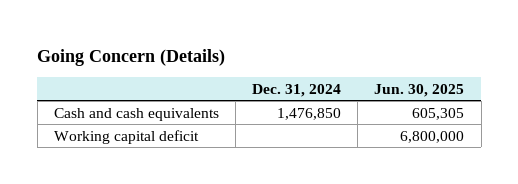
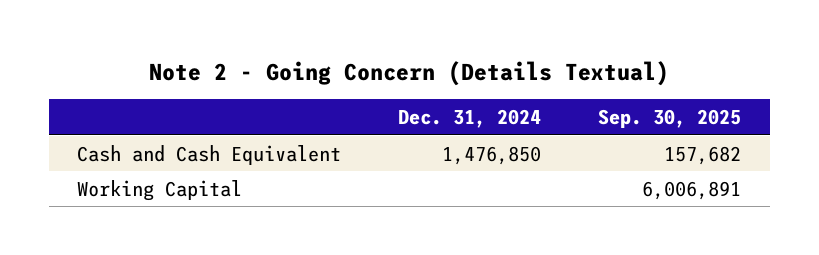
- Going Concern (Details)
+ Note 2 - Going Concern (Details Textual)
- | Dec. 31, 2024 | Jun. 30, 2025
+ | Dec. 31, 2024 | Sep. 30, 2025
- Cash and cash equivalents | 1,476,850 | 605,305
- Working capital deficit | | 6,800,000
+ Cash and Cash Equivalent | 1,476,850 | 157,682
+ Working Capital | | 6,006,891

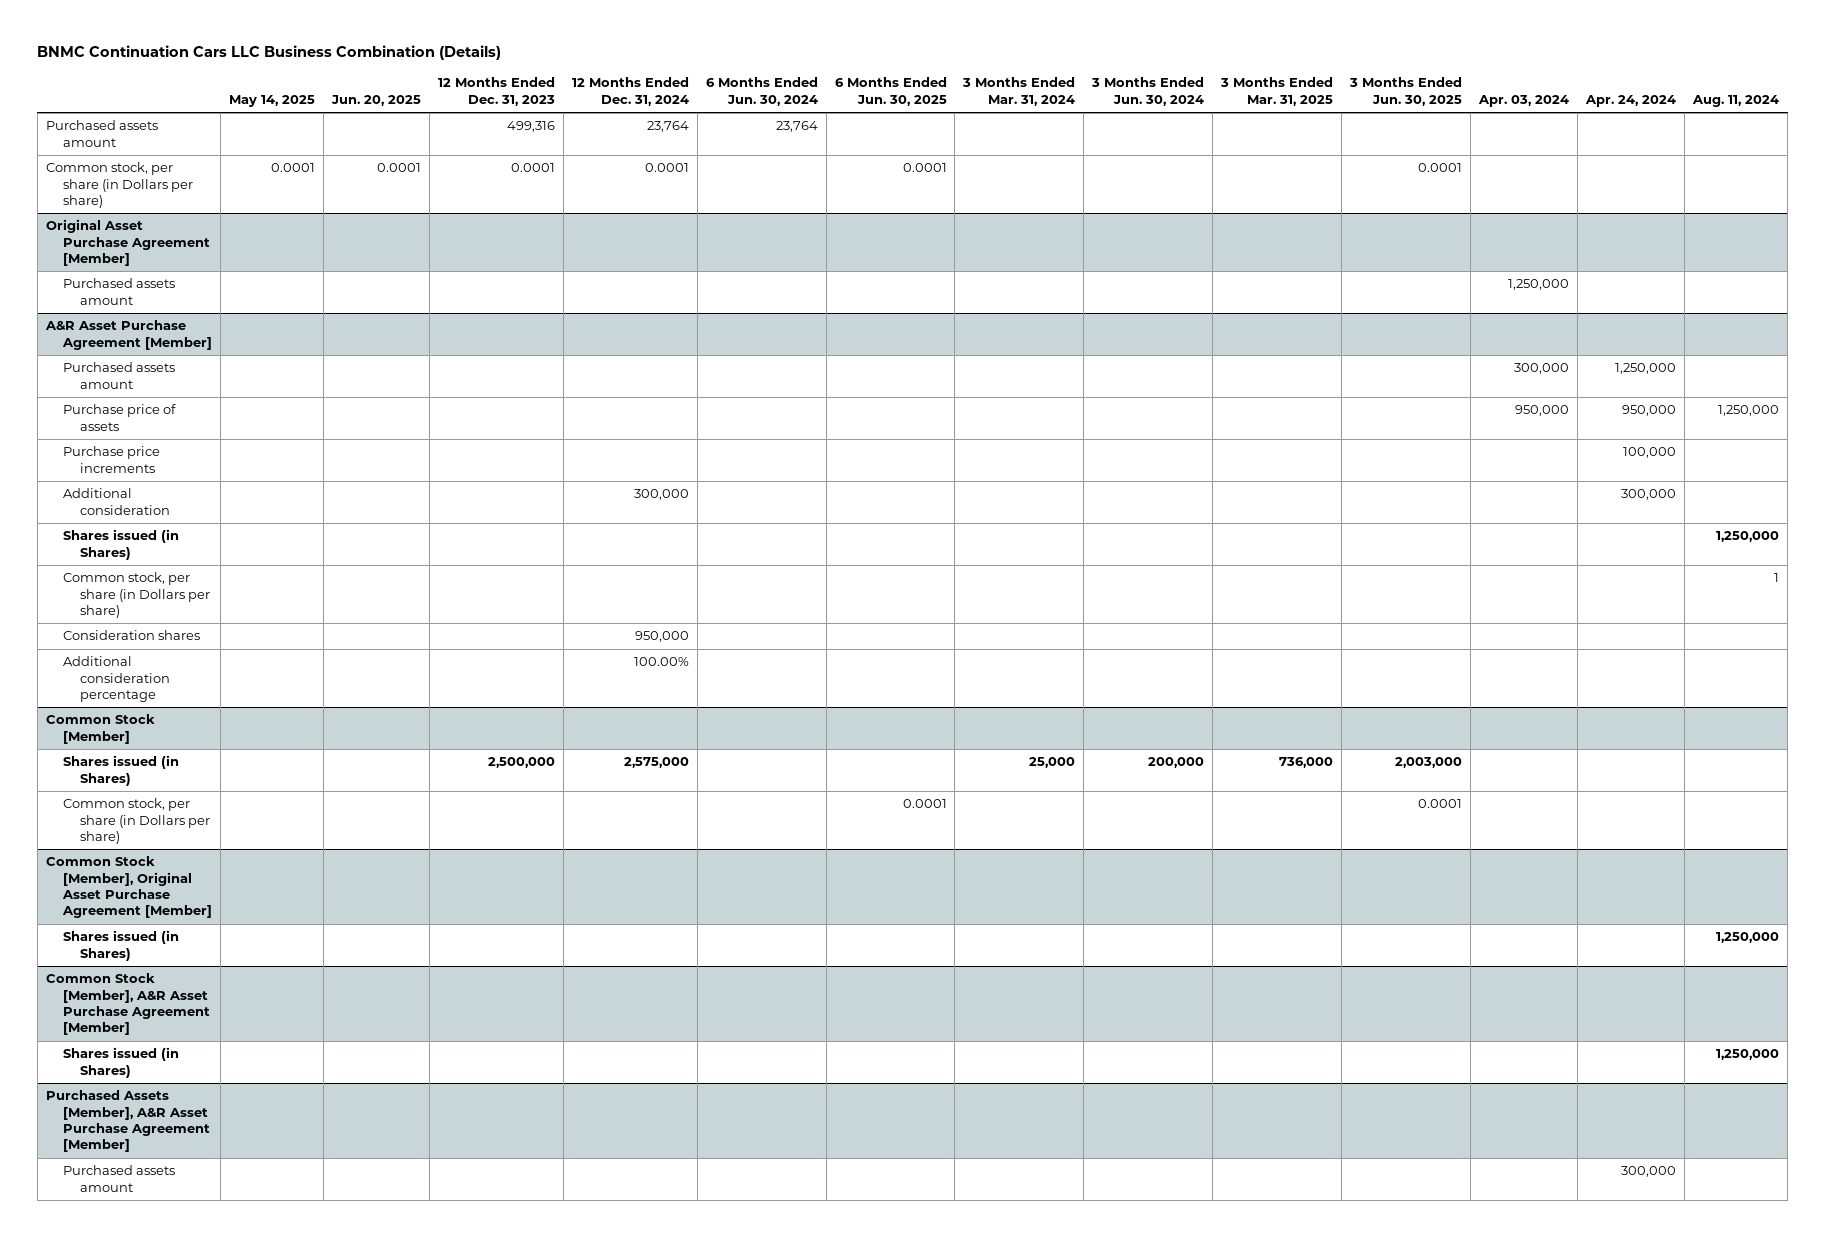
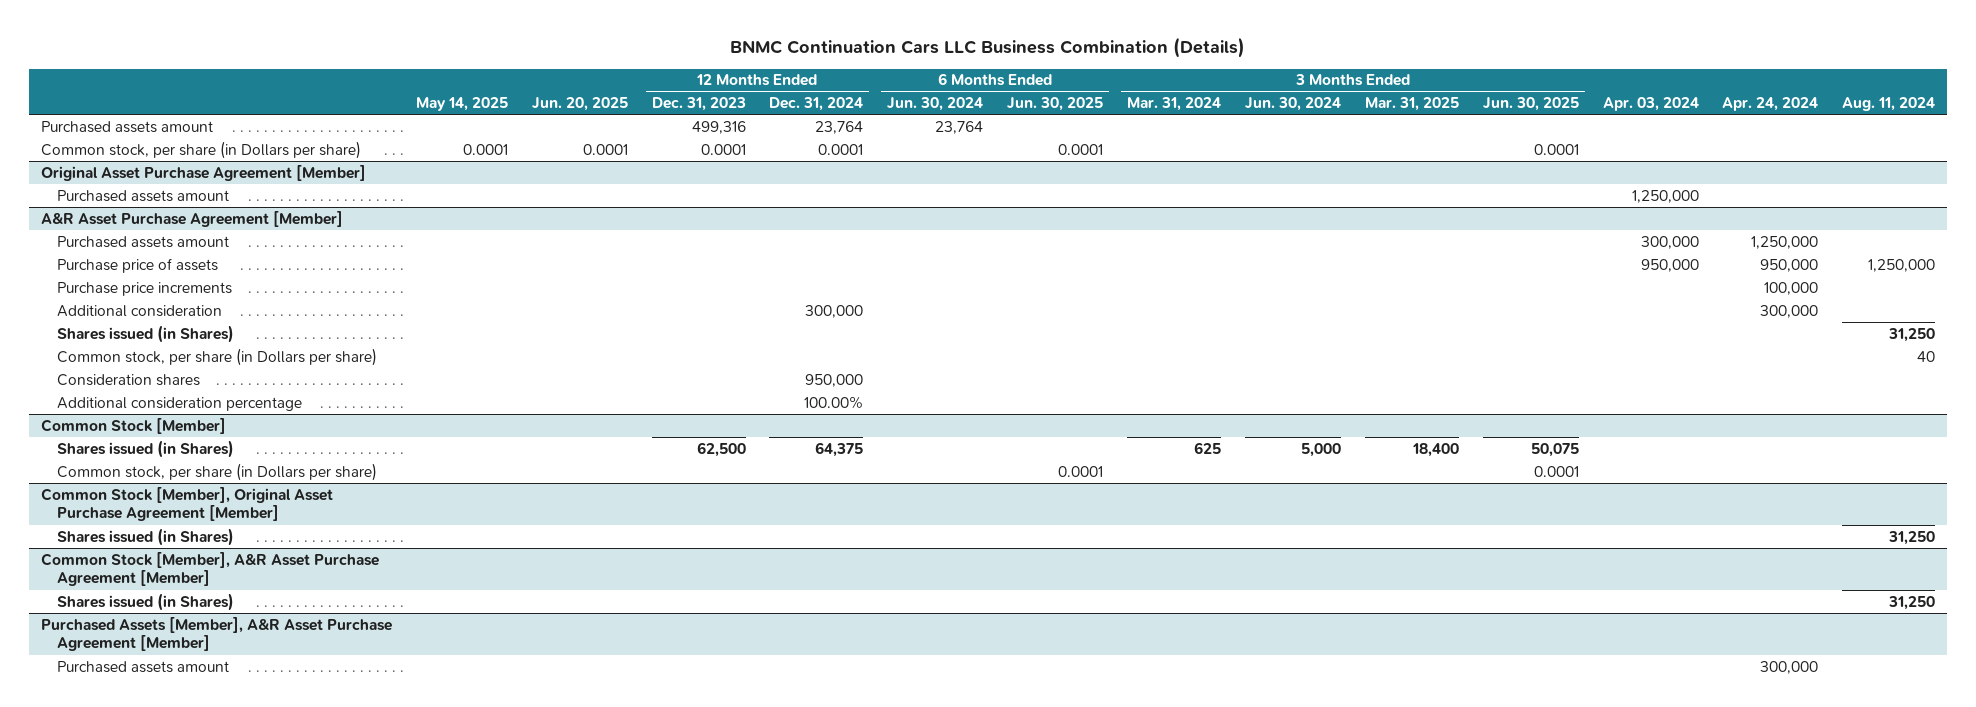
@ A&R Asset Purchase Agreement [Member]
- Shares issued (in Shares) | | | | | | | | | | | | | 1,250,000
- Common stock, per share (in Dollars per share) | | | | | | | | | | | | | 1
+ Shares issued (in Shares) | | | | | | | | | | | | | 31,250
+ Common stock, per share (in Dollars per share) | | | | | | | | | | | | | 40
@ Common Stock [Member]
- Shares issued (in Shares) | | | 2,500,000 | 2,575,000 | | | 25,000 | 200,000 | 736,000 | 2,003,000 | | |
+ Shares issued (in Shares) | | | 62,500 | 64,375 | | | 625 | 5,000 | 18,400 | 50,075 | | |
@ Common Stock [Member], Original Asset Purchase Agreement [Member]
- Shares issued (in Shares) | | | | | | | | | | | | | 1,250,000
+ Shares issued (in Shares) | | | | | | | | | | | | | 31,250
@ Common Stock [Member], A&R Asset Purchase Agreement [Member]
- Shares issued (in Shares) | | | | | | | | | | | | | 1,250,000
+ Shares issued (in Shares) | | | | | | | | | | | | | 31,250

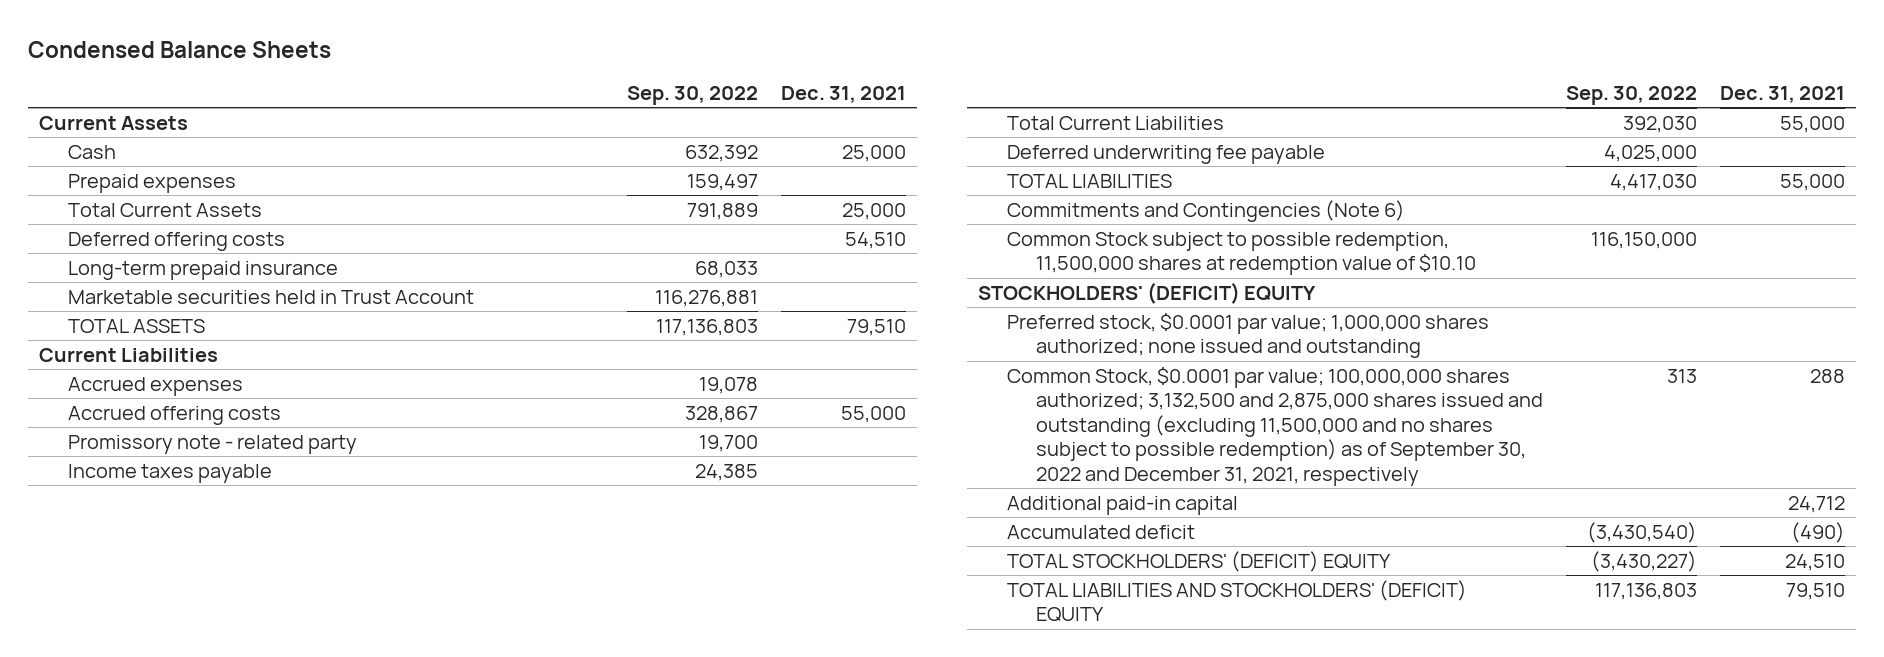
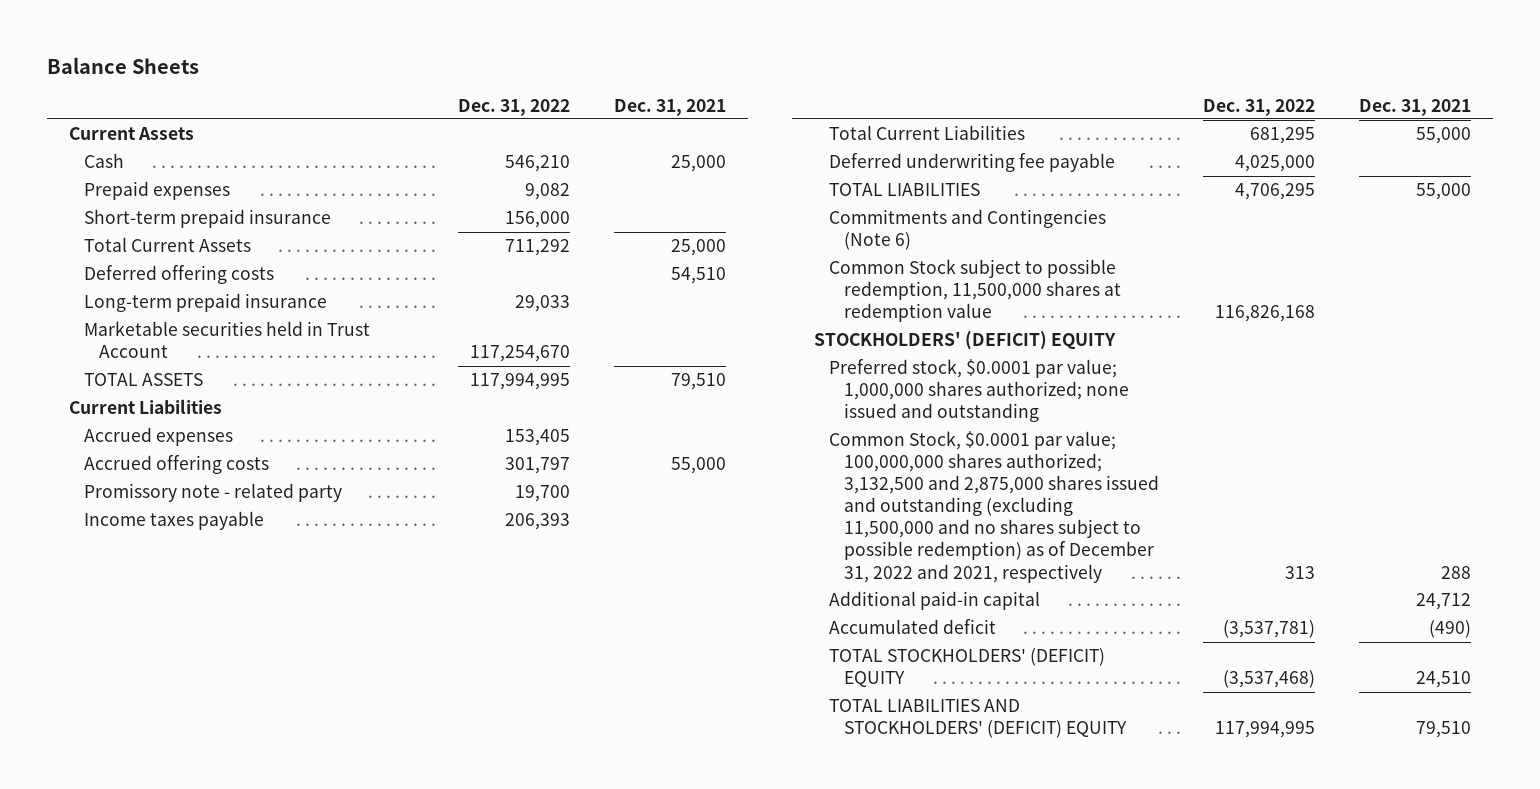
- Condensed Balance Sheets
+ Balance Sheets
- | Sep. 30, 2022 | Dec. 31, 2021
+ | Dec. 31, 2022 | Dec. 31, 2021
+ Short-term prepaid insurance | 156,000 |
- Common Stock subject to possible redemption, 11,500,000 shares at redemption value of $10.10 | 116,150,000 |
+ Common Stock subject to possible redemption, 11,500,000 shares at redemption value | 116,826,168 |
- Common Stock, $0.0001 par value; 100,000,000 shares authorized; 3,132,500 and 2,875,000 shares issued and outstanding (excluding 11,500,000 and no shares subject to possible redemption) as of September 30, 2022 and December 31, 2021, respectively | 313 | 288
+ Common Stock, $0.0001 par value; 100,000,000 shares authorized; 3,132,500 and 2,875,000 shares issued and outstanding (excluding 11,500,000 and no shares subject to possible redemption) as of December 31, 2022 and 2021, respectively | 313 | 288

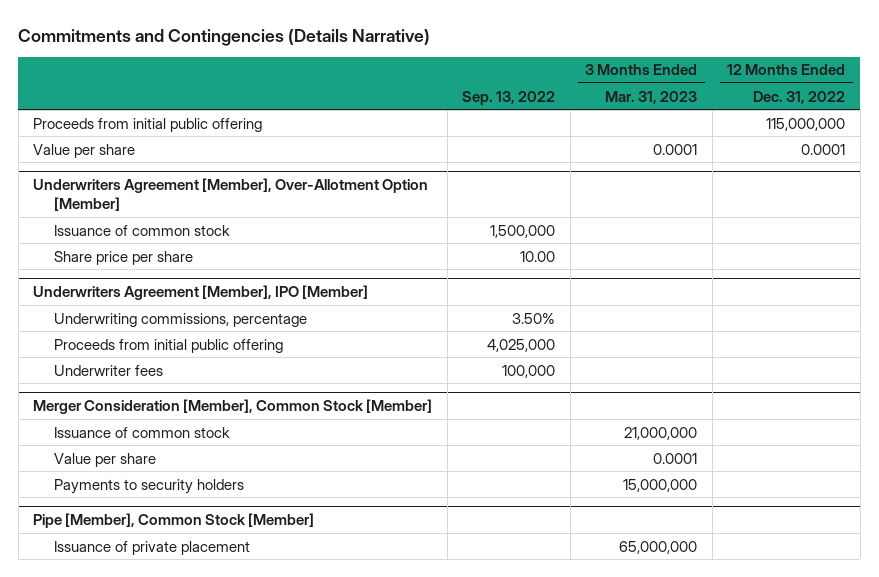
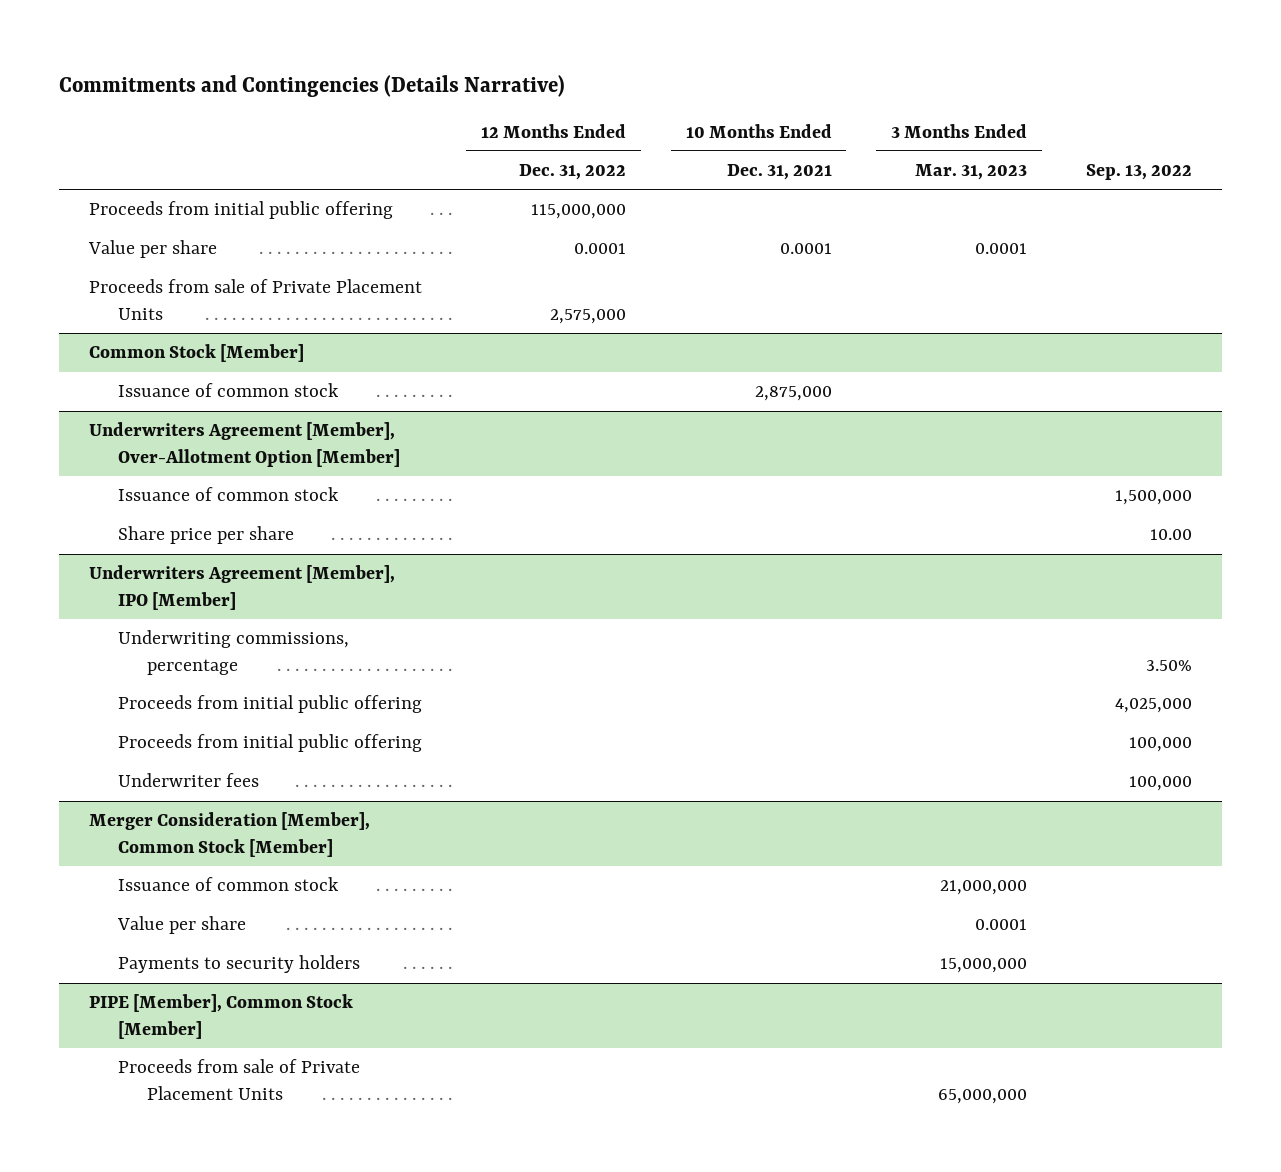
- | Sep. 13, 2022 | 3 Months Ended Mar. 31, 2023 | 12 Months Ended Dec. 31, 2022
+ | 12 Months Ended Dec. 31, 2022 | 10 Months Ended Dec. 31, 2021 | 3 Months Ended Mar. 31, 2023 | Sep. 13, 2022
+ Proceeds from sale of Private Placement Units | 2,575,000 | | |
+ Common Stock [Member]
+ Issuance of common stock | | 2,875,000 | |
@ Underwriters Agreement [Member], IPO [Member]
+ Proceeds from initial public offering | | | | 100,000
- Pipe [Member], Common Stock [Member]
- Issuance of private placement | | 65,000,000 |
+ PIPE [Member], Common Stock [Member]
+ Proceeds from sale of Private Placement Units | | | 65,000,000 |

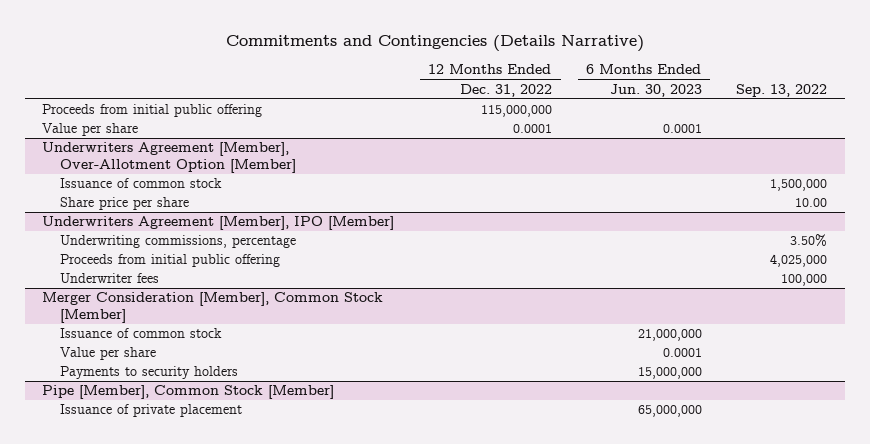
- | 12 Months Ended Dec. 31, 2022 | 10 Months Ended Dec. 31, 2021 | 3 Months Ended Mar. 31, 2023 | Sep. 13, 2022
+ | 12 Months Ended Dec. 31, 2022 | 6 Months Ended Jun. 30, 2023 | Sep. 13, 2022
- Proceeds from sale of Private Placement Units | 2,575,000 | | |
- Common Stock [Member]
- Issuance of common stock | | 2,875,000 | |
@ Underwriters Agreement [Member], IPO [Member]
- Proceeds from initial public offering | | | | 100,000
- PIPE [Member], Common Stock [Member]
- Proceeds from sale of Private Placement Units | | | 65,000,000 |
+ Pipe [Member], Common Stock [Member]
+ Issuance of private placement | | 65,000,000 |

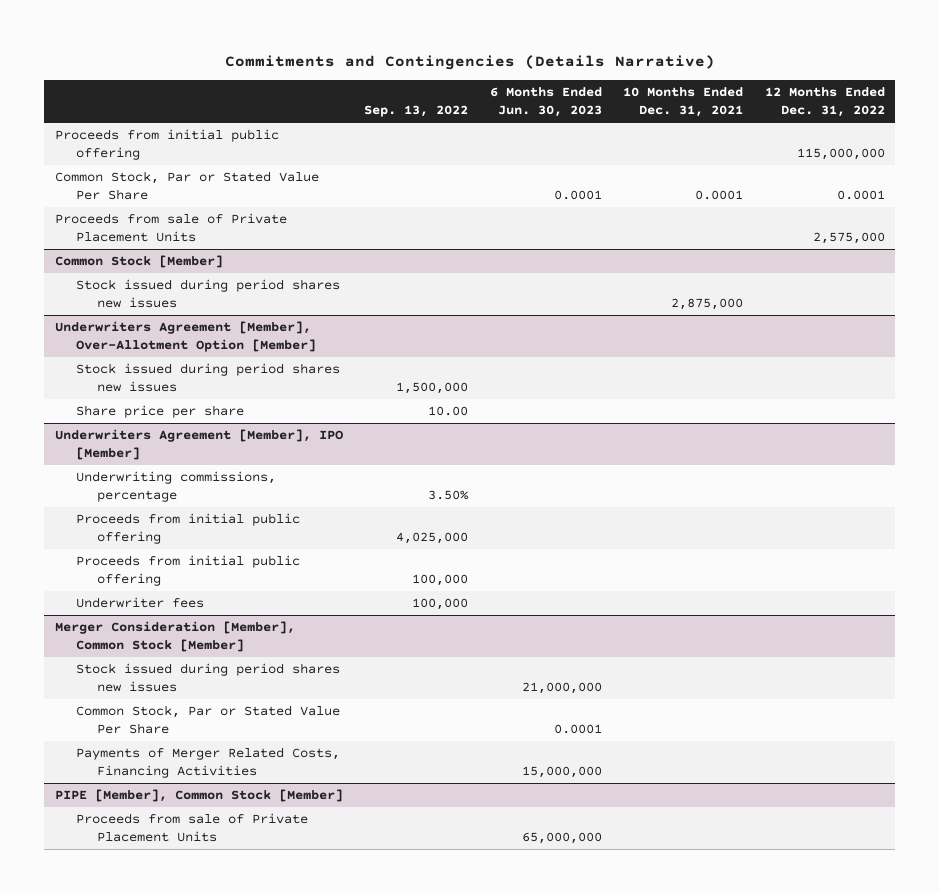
- | 12 Months Ended Dec. 31, 2022 | 6 Months Ended Jun. 30, 2023 | Sep. 13, 2022
+ | Sep. 13, 2022 | 6 Months Ended Jun. 30, 2023 | 10 Months Ended Dec. 31, 2021 | 12 Months Ended Dec. 31, 2022
- Value per share | 0.0001 | 0.0001 |
+ Common Stock, Par or Stated Value Per Share | | 0.0001 | 0.0001 | 0.0001
+ Proceeds from sale of Private Placement Units | | | | 2,575,000
+ Common Stock [Member]
+ Stock issued during period shares new issues | | | 2,875,000 |
@ Underwriters Agreement [Member], Over-Allotment Option [Member]
- Issuance of common stock | | | 1,500,000
+ Stock issued during period shares new issues | 1,500,000 | | |
@ Underwriters Agreement [Member], IPO [Member]
+ Proceeds from initial public offering | 100,000 | | |
@ Merger Consideration [Member], Common Stock [Member]
- Issuance of common stock | | 21,000,000 |
- Value per share | | 0.0001 |
- Payments to security holders | | 15,000,000 |
- Pipe [Member], Common Stock [Member]
- Issuance of private placement | | 65,000,000 |
@ Merger Consideration [Member], Common Stock [Member]
+ Stock issued during period shares new issues | | 21,000,000 | |
+ Common Stock, Par or Stated Value Per Share | | 0.0001 | |
+ Payments of Merger Related Costs, Financing Activities | | 15,000,000 | |
+ PIPE [Member], Common Stock [Member]
+ Proceeds from sale of Private Placement Units | | 65,000,000 | |

